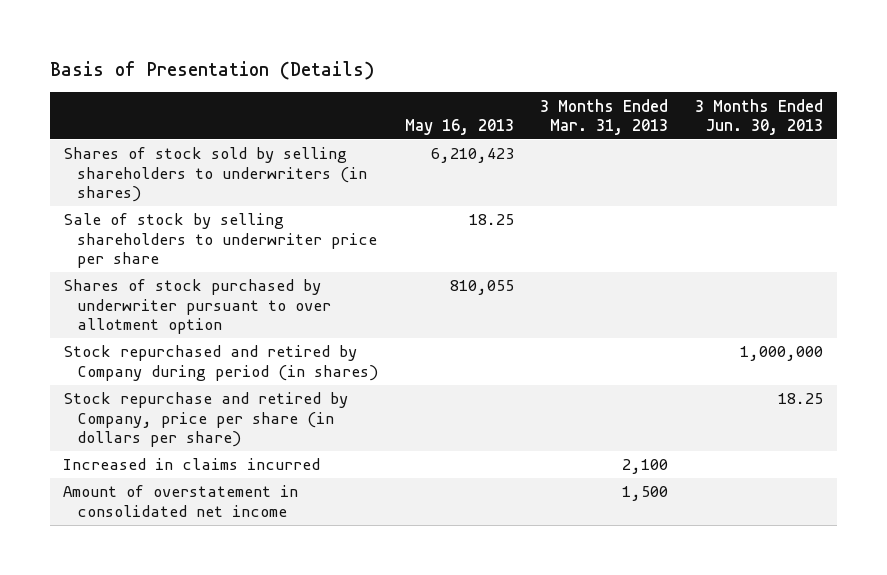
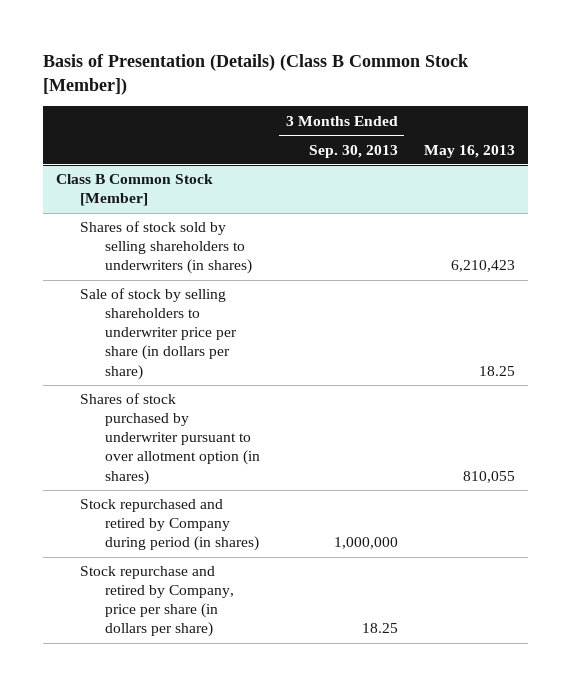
- Basis of Presentation (Details)
+ Basis of Presentation (Details) (Class B Common Stock [Member])
- | May 16, 2013 | 3 Months Ended Mar. 31, 2013 | 3 Months Ended Jun. 30, 2013
+ | 3 Months Ended Sep. 30, 2013 | May 16, 2013
+ Class B Common Stock [Member]
- Sale of stock by selling shareholders to underwriter price per share | 18.25 | |
- Shares of stock purchased by underwriter pursuant to over allotment option | 810,055 | |
+ Sale of stock by selling shareholders to underwriter price per share (in dollars per share) | | 18.25
+ Shares of stock purchased by underwriter pursuant to over allotment option (in shares) | | 810,055
- Increased in claims incurred | | 2,100 |
- Amount of overstatement in consolidated net income | | 1,500 |

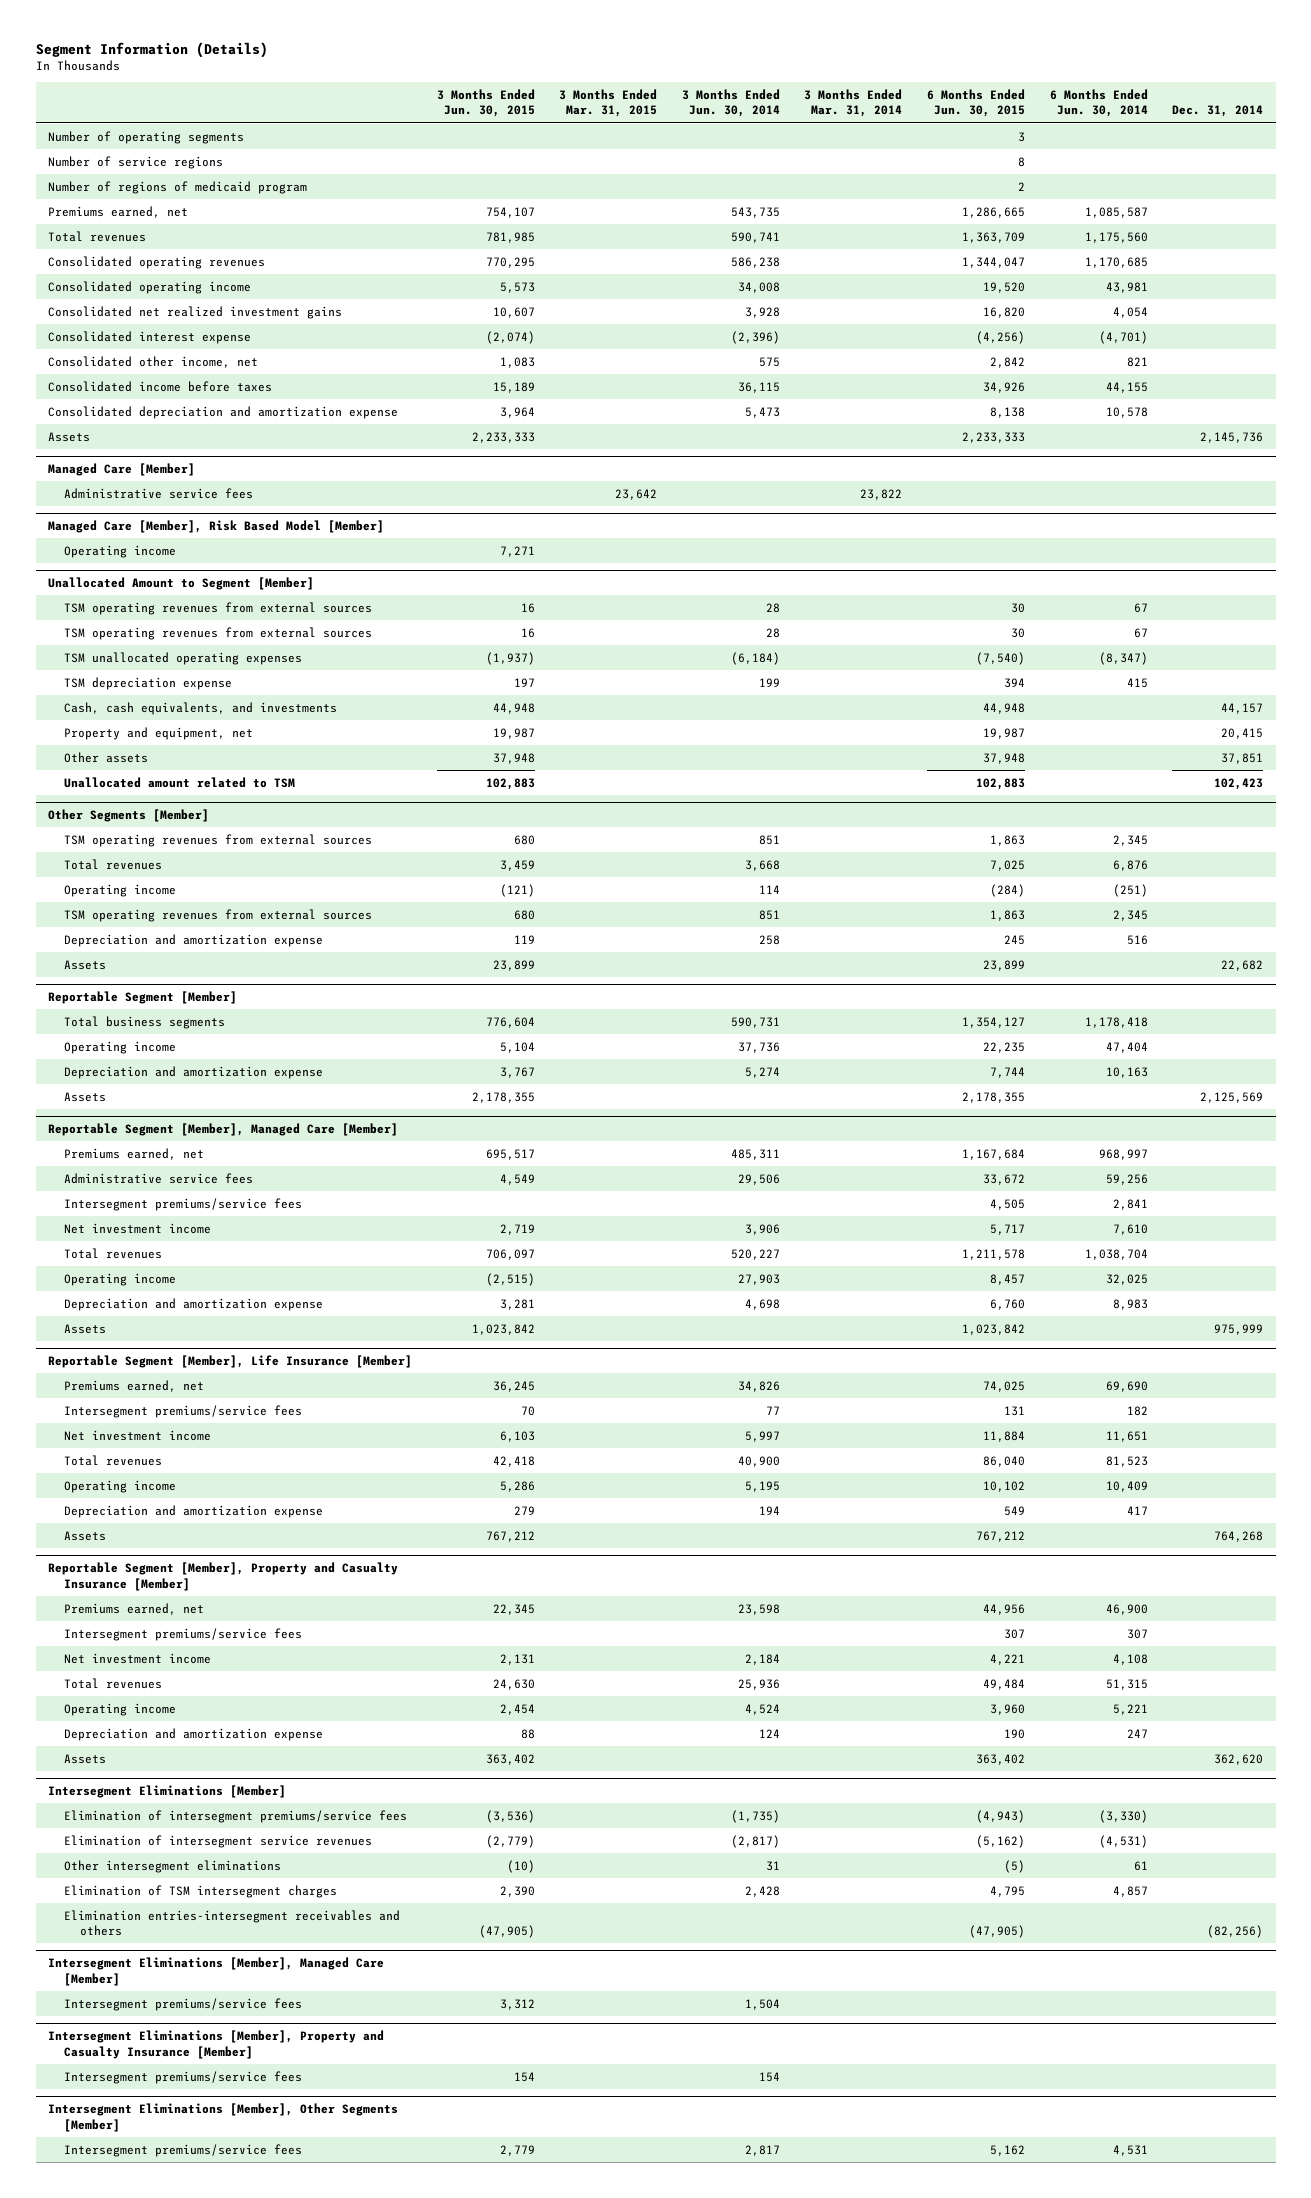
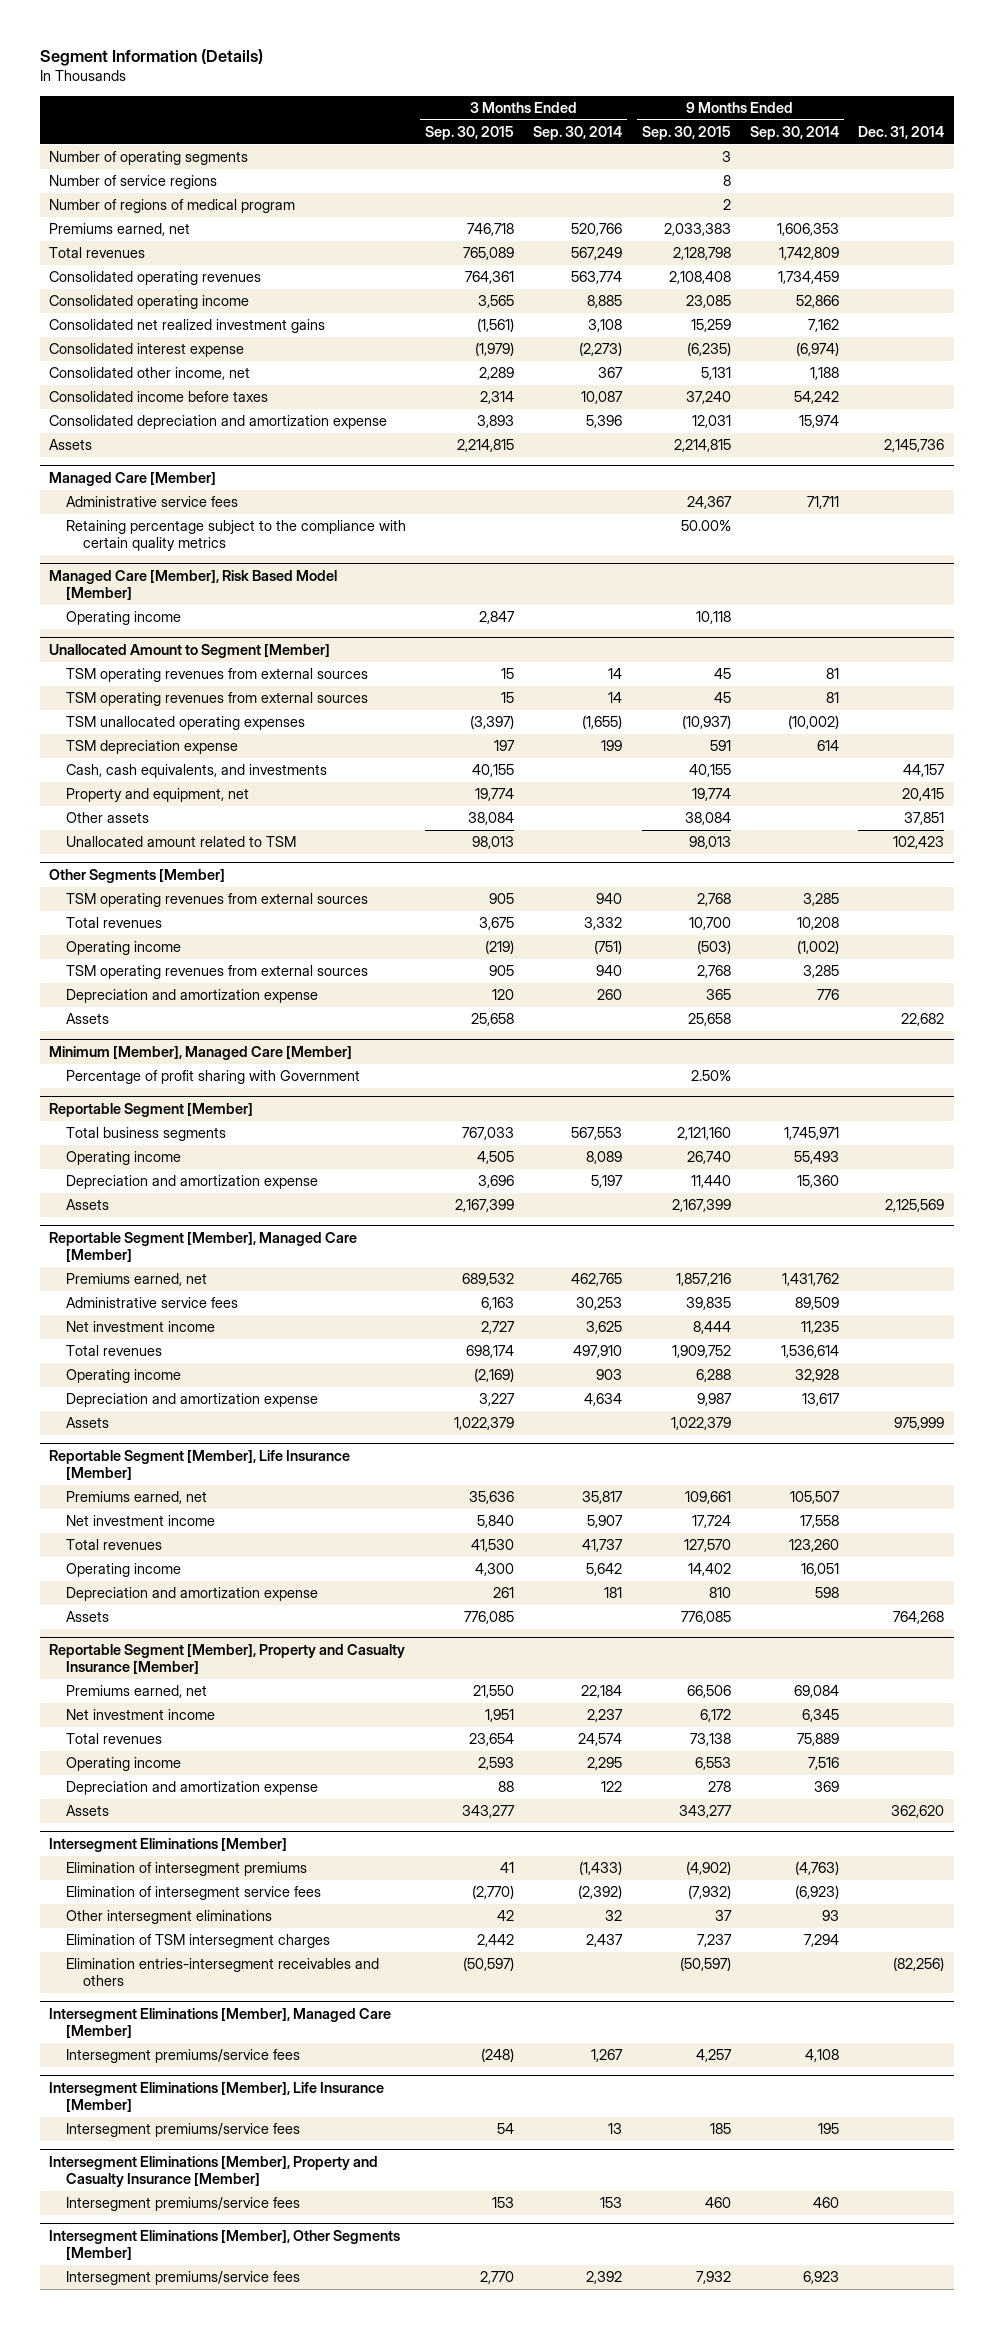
- | 3 Months Ended Jun. 30, 2015 | 3 Months Ended Mar. 31, 2015 | 3 Months Ended Jun. 30, 2014 | 3 Months Ended Mar. 31, 2014 | 6 Months Ended Jun. 30, 2015 | 6 Months Ended Jun. 30, 2014 | Dec. 31, 2014
+ | 3 Months Ended Sep. 30, 2015 | 3 Months Ended Sep. 30, 2014 | 9 Months Ended Sep. 30, 2015 | 9 Months Ended Sep. 30, 2014 | Dec. 31, 2014
- Number of regions of medicaid program | | | | | 2 | |
+ Number of regions of medical program | | | 2 | |
@ Managed Care [Member]
+ Retaining percentage subject to the compliance with certain quality metrics | | | 50.00% | |
+ Minimum [Member], Managed Care [Member]
+ Percentage of profit sharing with Government | | | 2.50% | |
@ Reportable Segment [Member], Managed Care [Member]
- Intersegment premiums/service fees | | | | | 4,505 | 2,841 |
@ Reportable Segment [Member], Life Insurance [Member]
- Intersegment premiums/service fees | 70 | | 77 | | 131 | 182 |
@ Reportable Segment [Member], Property and Casualty Insurance [Member]
- Intersegment premiums/service fees | | | | | 307 | 307 |
@ Intersegment Eliminations [Member]
- Elimination of intersegment premiums/service fees | (3,536) | | (1,735) | | (4,943) | (3,330) |
- Elimination of intersegment service revenues | (2,779) | | (2,817) | | (5,162) | (4,531) |
+ Elimination of intersegment premiums | 41 | (1,433) | (4,902) | (4,763) |
+ Elimination of intersegment service fees | (2,770) | (2,392) | (7,932) | (6,923) |
+ Intersegment Eliminations [Member], Life Insurance [Member]
+ Intersegment premiums/service fees | 54 | 13 | 185 | 195 |

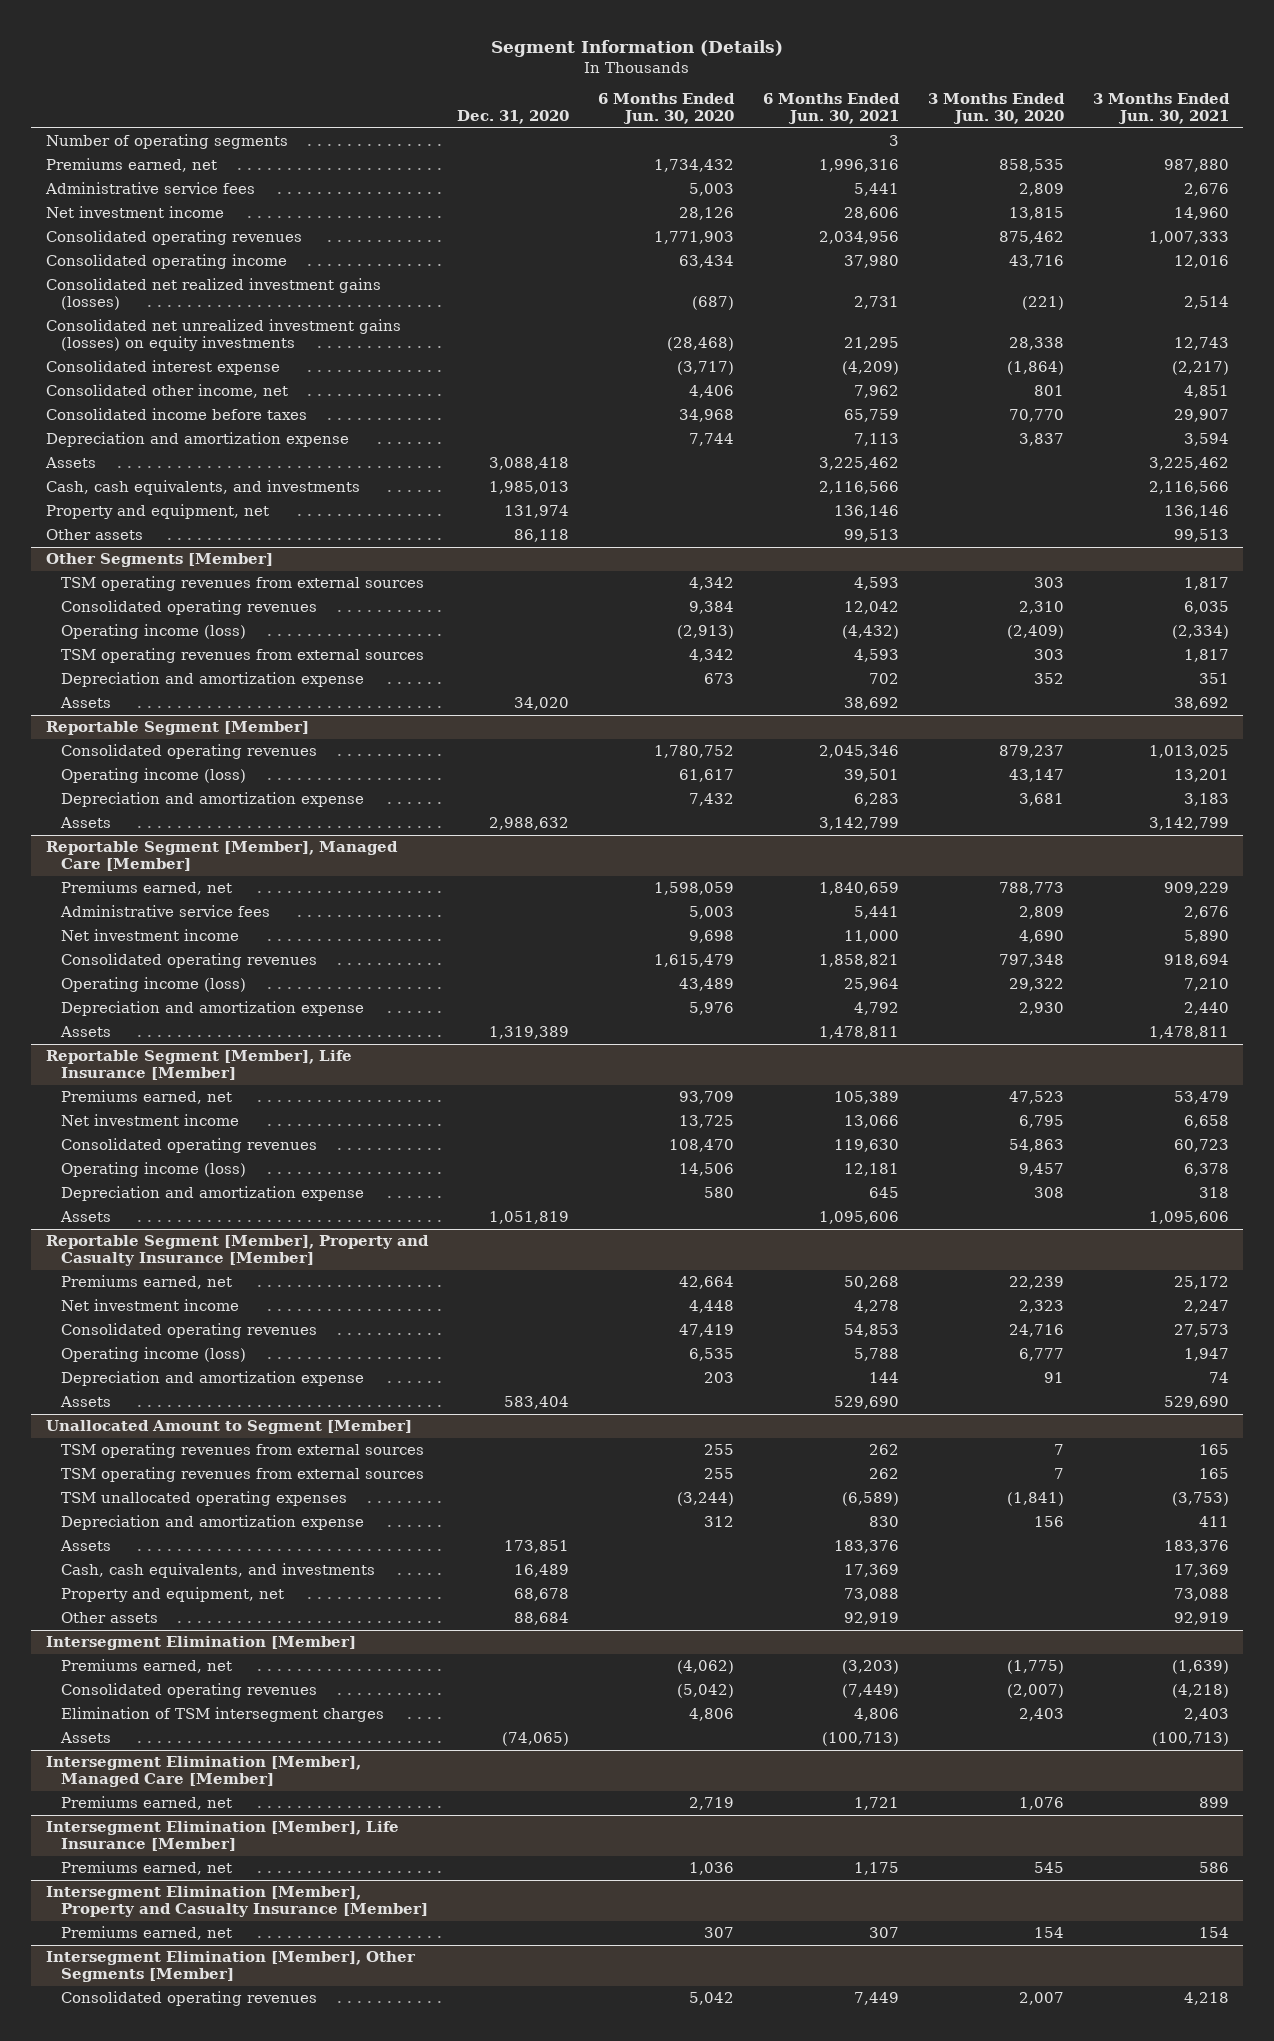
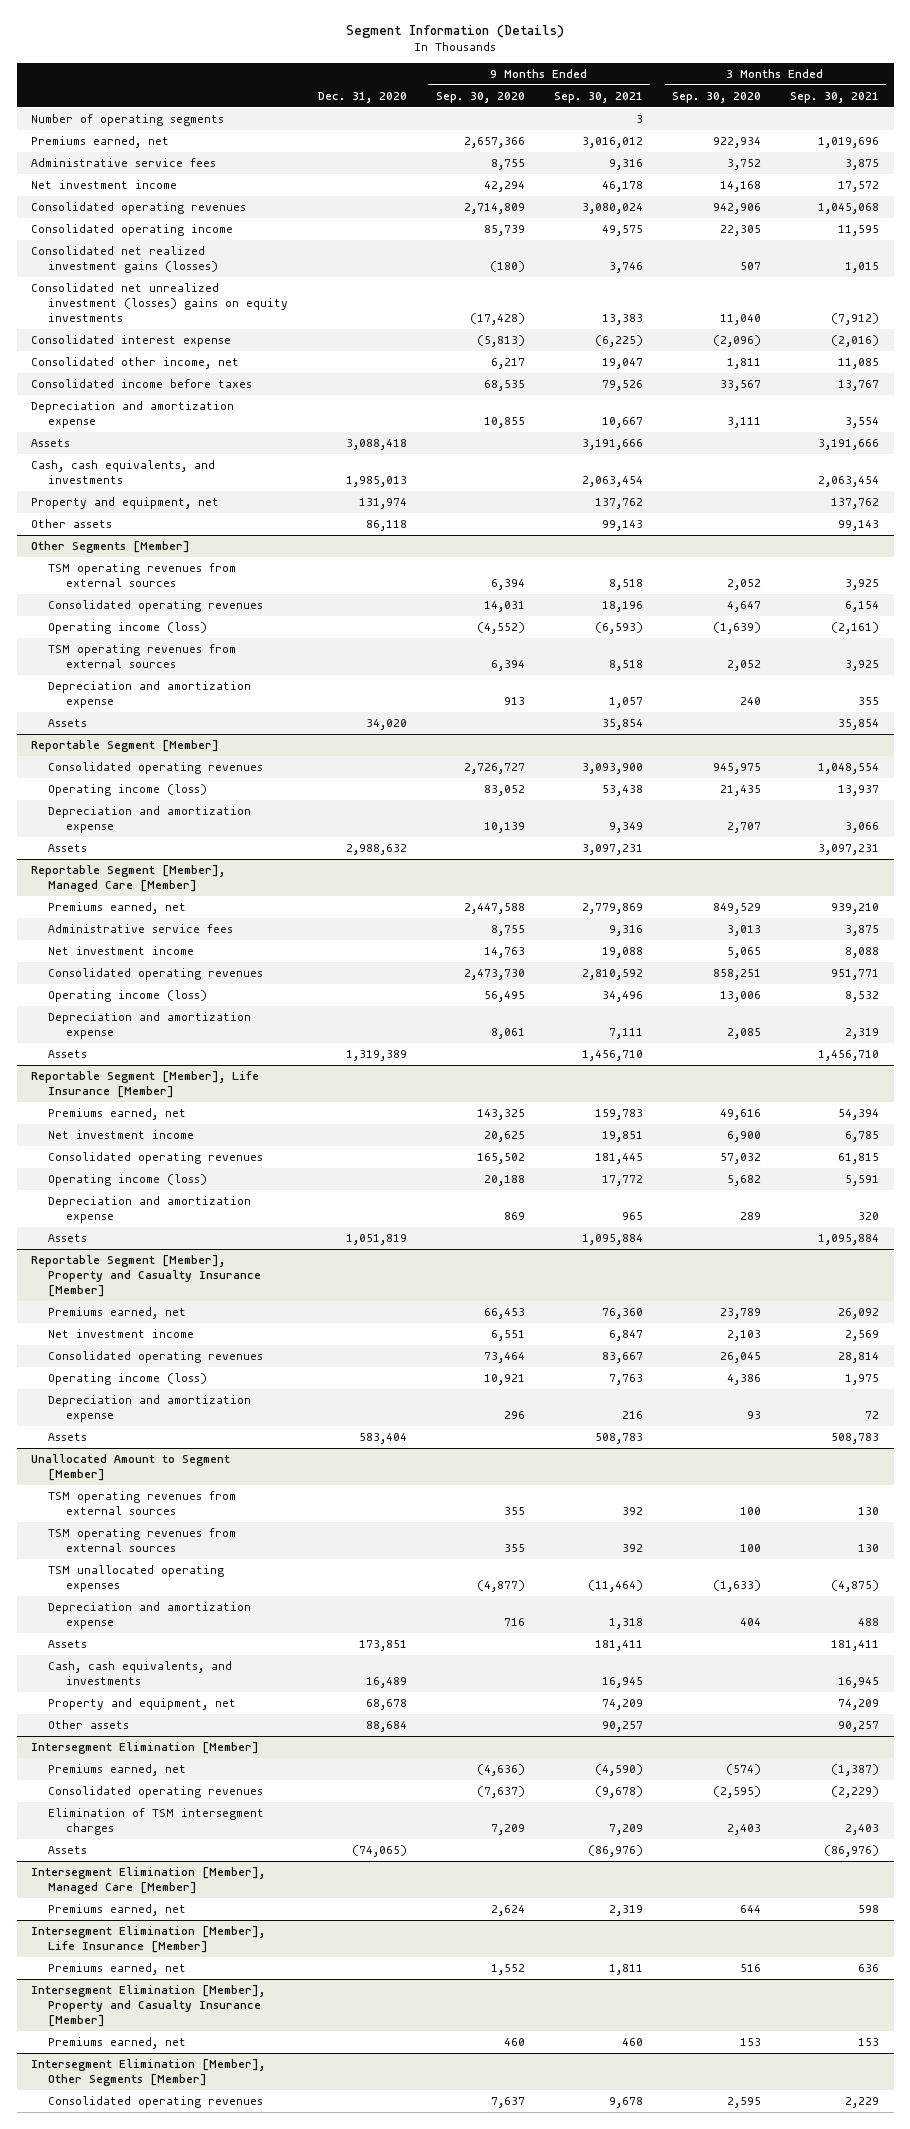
- | Dec. 31, 2020 | 6 Months Ended Jun. 30, 2020 | 6 Months Ended Jun. 30, 2021 | 3 Months Ended Jun. 30, 2020 | 3 Months Ended Jun. 30, 2021
+ | Dec. 31, 2020 | 9 Months Ended Sep. 30, 2020 | 9 Months Ended Sep. 30, 2021 | 3 Months Ended Sep. 30, 2020 | 3 Months Ended Sep. 30, 2021
- Consolidated net unrealized investment gains (losses) on equity investments | | (28,468) | 21,295 | 28,338 | 12,743
+ Consolidated net unrealized investment (losses) gains on equity investments | | (17,428) | 13,383 | 11,040 | (7,912)

